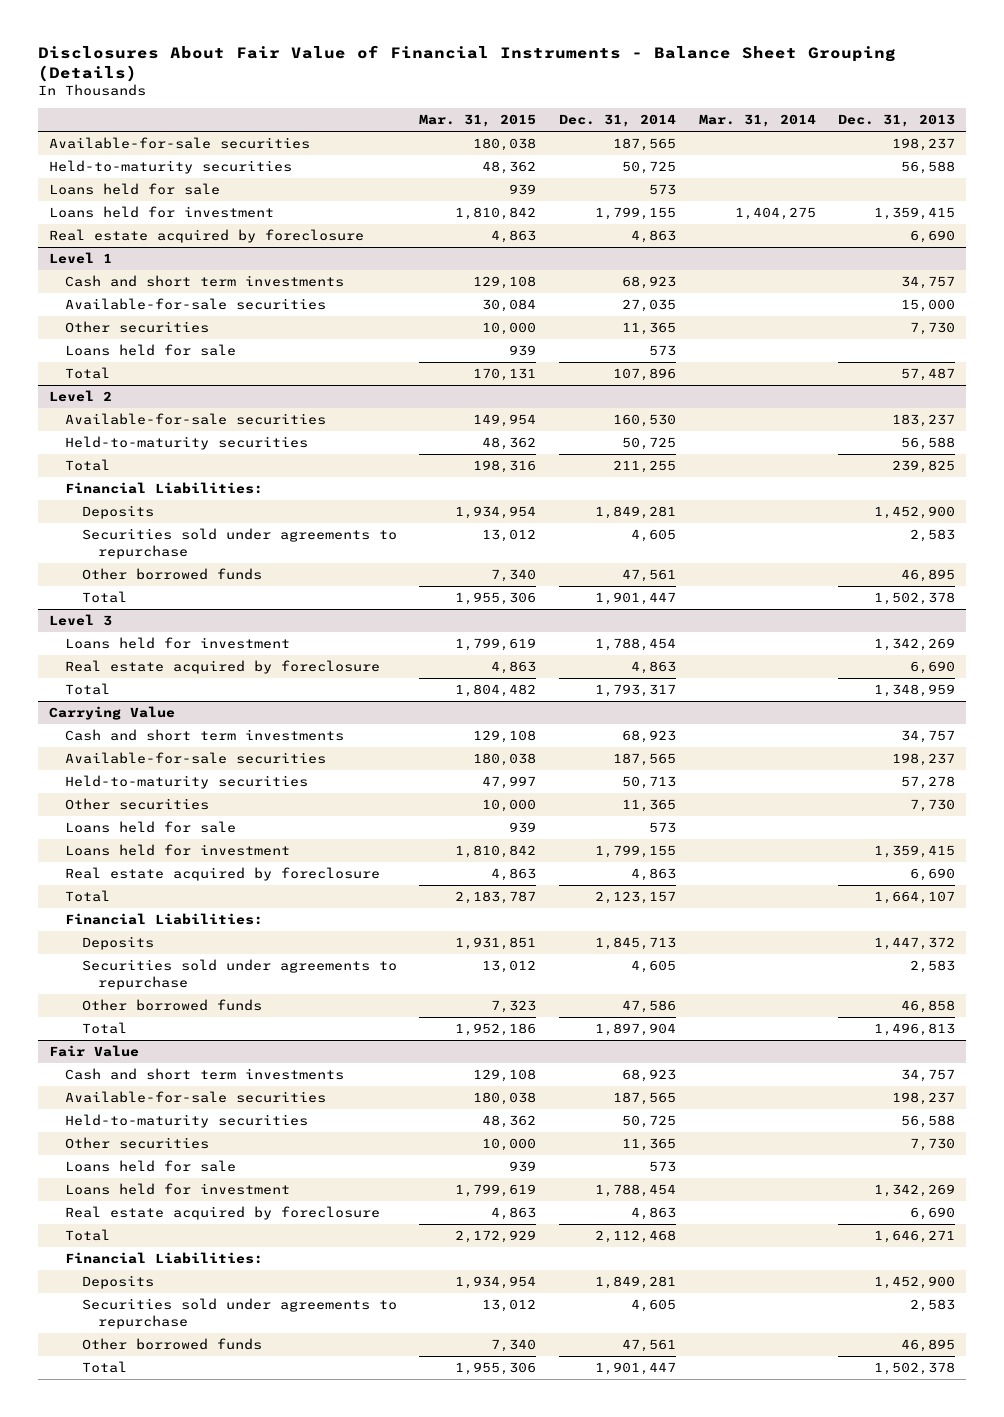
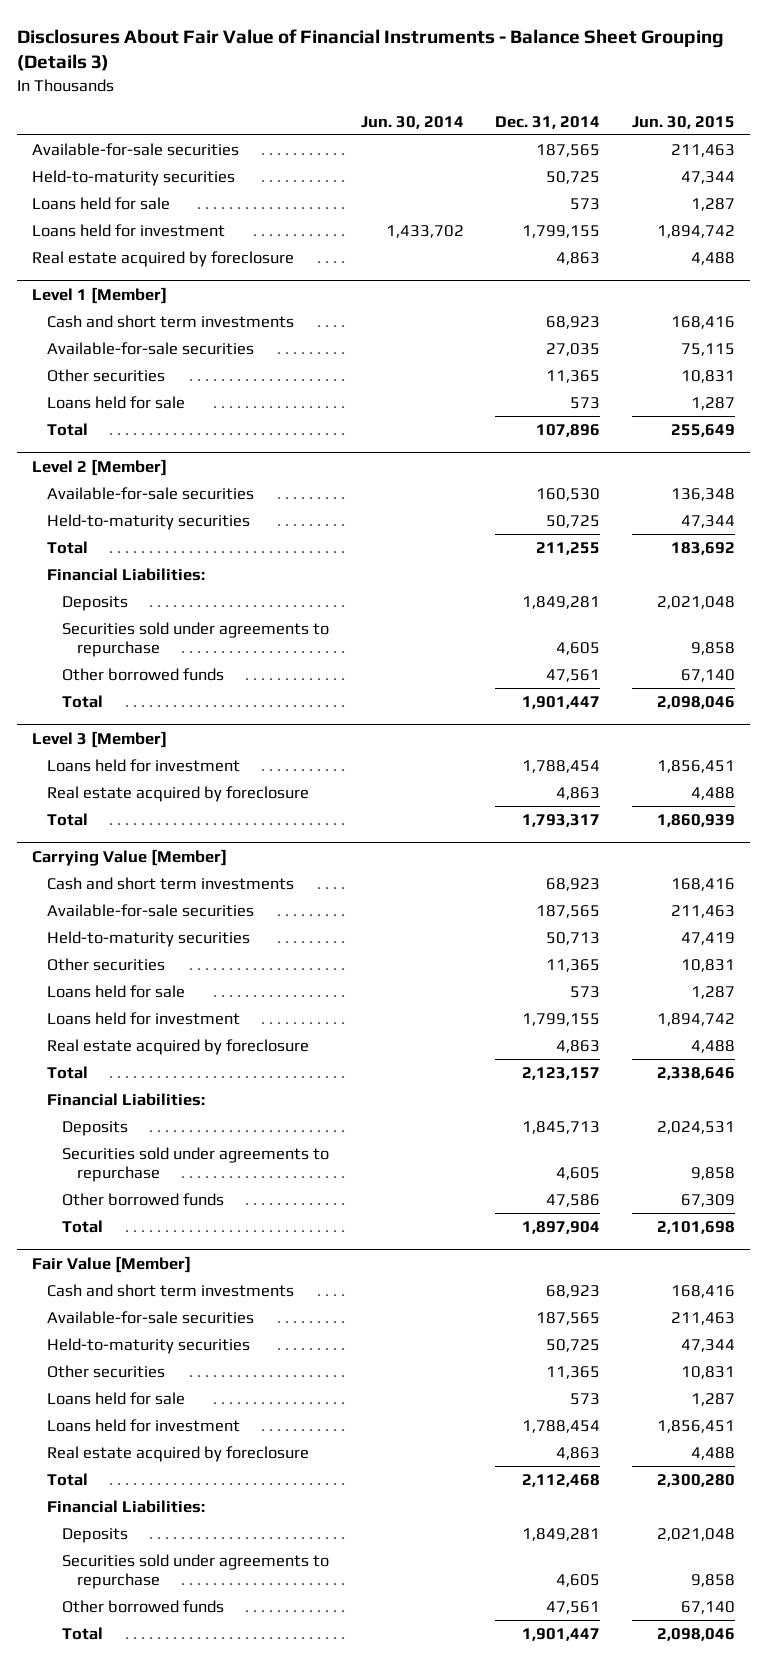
- Disclosures About Fair Value of Financial Instruments - Balance Sheet Grouping (Details)
+ Disclosures About Fair Value of Financial Instruments - Balance Sheet Grouping (Details 3)
- | Mar. 31, 2015 | Dec. 31, 2014 | Mar. 31, 2014 | Dec. 31, 2013
+ | Jun. 30, 2014 | Dec. 31, 2014 | Jun. 30, 2015
- Level 1
+ Level 1 [Member]
- Level 2
+ Level 2 [Member]
- Level 3
+ Level 3 [Member]
- Carrying Value
+ Carrying Value [Member]
- Fair Value
+ Fair Value [Member]

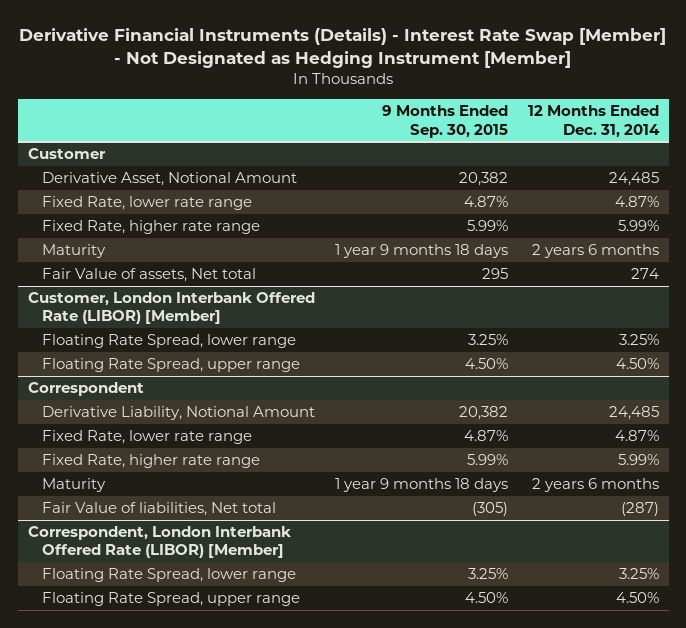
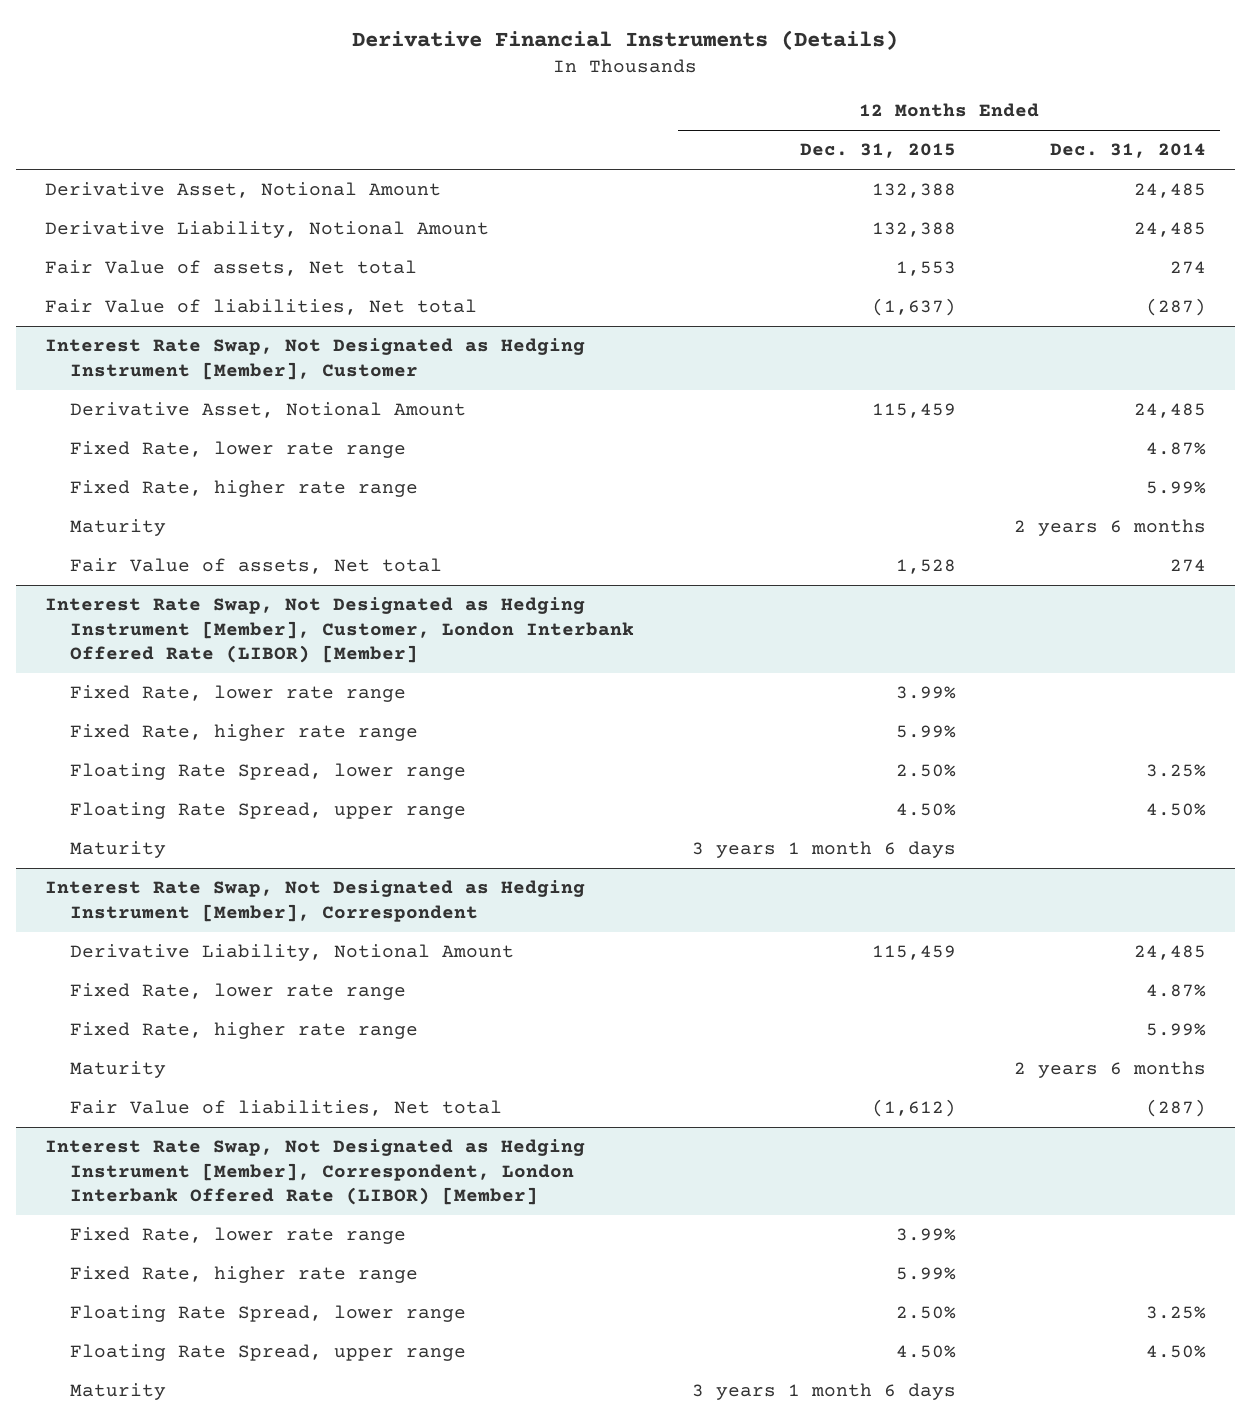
- Derivative Financial Instruments (Details) - Interest Rate Swap [Member] - Not Designated as Hedging Instrument [Member]
+ Derivative Financial Instruments (Details)
- | 9 Months Ended Sep. 30, 2015 | 12 Months Ended Dec. 31, 2014
+ | 12 Months Ended Dec. 31, 2015 | 12 Months Ended Dec. 31, 2014
- Customer
+ Derivative Liability, Notional Amount | 132,388 | 24,485
+ Fair Value of assets, Net total | 1,553 | 274
+ Fair Value of liabilities, Net total | (1,637) | (287)
+ Interest Rate Swap, Not Designated as Hedging Instrument [Member], Customer
+ Derivative Asset, Notional Amount | 115,459 | 24,485
- Customer, London Interbank Offered Rate (LIBOR) [Member]
+ Interest Rate Swap, Not Designated as Hedging Instrument [Member], Customer, London Interbank Offered Rate (LIBOR) [Member]
+ Fixed Rate, lower rate range | 3.99% |
+ Fixed Rate, higher rate range | 5.99% |
- Correspondent
+ Maturity | 3 years 1 month 6 days |
+ Interest Rate Swap, Not Designated as Hedging Instrument [Member], Correspondent
- Correspondent, London Interbank Offered Rate (LIBOR) [Member]
+ Interest Rate Swap, Not Designated as Hedging Instrument [Member], Correspondent, London Interbank Offered Rate (LIBOR) [Member]
+ Fixed Rate, lower rate range | 3.99% |
+ Fixed Rate, higher rate range | 5.99% |
+ Maturity | 3 years 1 month 6 days |

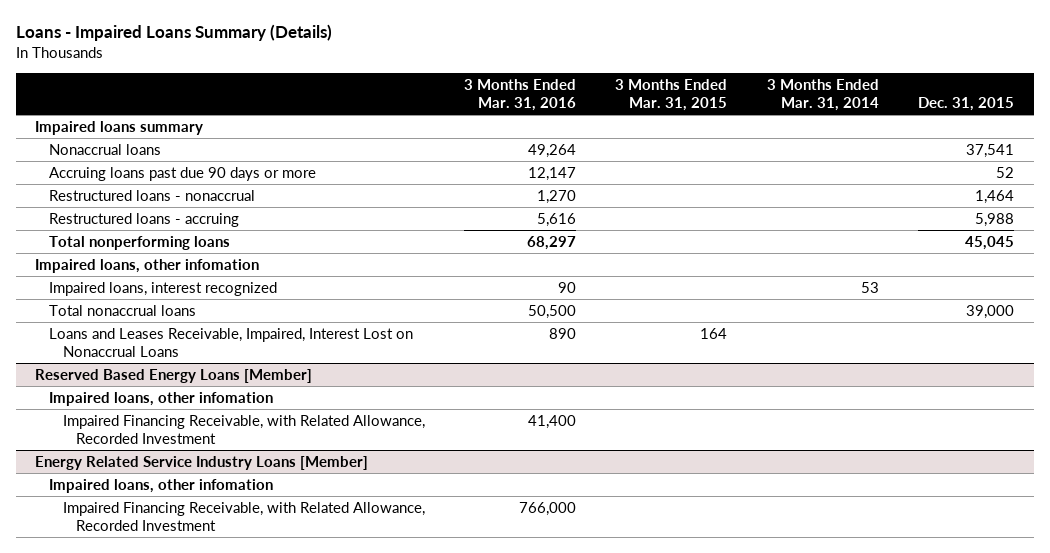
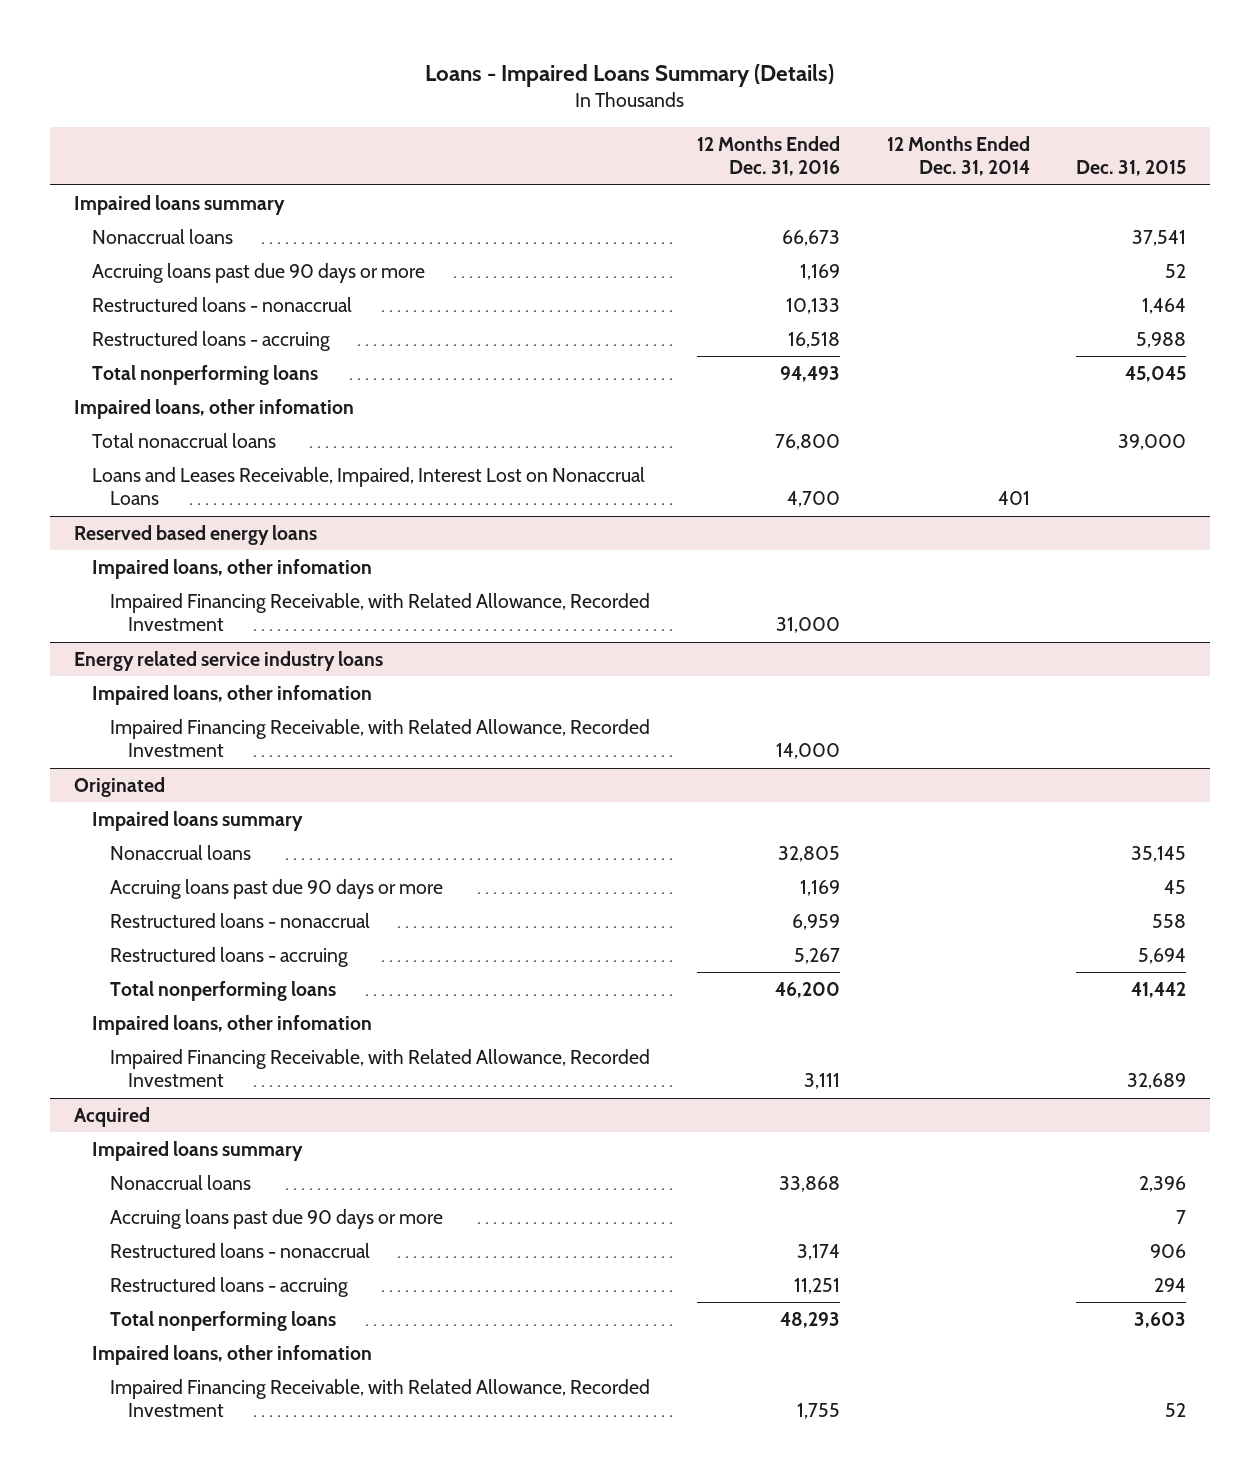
- | 3 Months Ended Mar. 31, 2016 | 3 Months Ended Mar. 31, 2015 | 3 Months Ended Mar. 31, 2014 | Dec. 31, 2015
+ | 12 Months Ended Dec. 31, 2016 | 12 Months Ended Dec. 31, 2014 | Dec. 31, 2015
- Impaired loans, interest recognized | 90 | | 53 |
- Reserved Based Energy Loans [Member]
+ Reserved based energy loans
- Energy Related Service Industry Loans [Member]
+ Energy related service industry loans
+ Originated
+ Impaired loans summary
+ Nonaccrual loans | 32,805 | | 35,145
+ Accruing loans past due 90 days or more | 1,169 | | 45
+ Restructured loans - nonaccrual | 6,959 | | 558
+ Restructured loans - accruing | 5,267 | | 5,694
+ Total nonperforming loans | 46,200 | | 41,442
+ Impaired loans, other infomation
+ Impaired Financing Receivable, with Related Allowance, Recorded Investment | 3,111 | | 32,689
+ Acquired
+ Impaired loans summary
+ Nonaccrual loans | 33,868 | | 2,396
+ Accruing loans past due 90 days or more | | | 7
+ Restructured loans - nonaccrual | 3,174 | | 906
+ Restructured loans - accruing | 11,251 | | 294
+ Total nonperforming loans | 48,293 | | 3,603
+ Impaired loans, other infomation
+ Impaired Financing Receivable, with Related Allowance, Recorded Investment | 1,755 | | 52

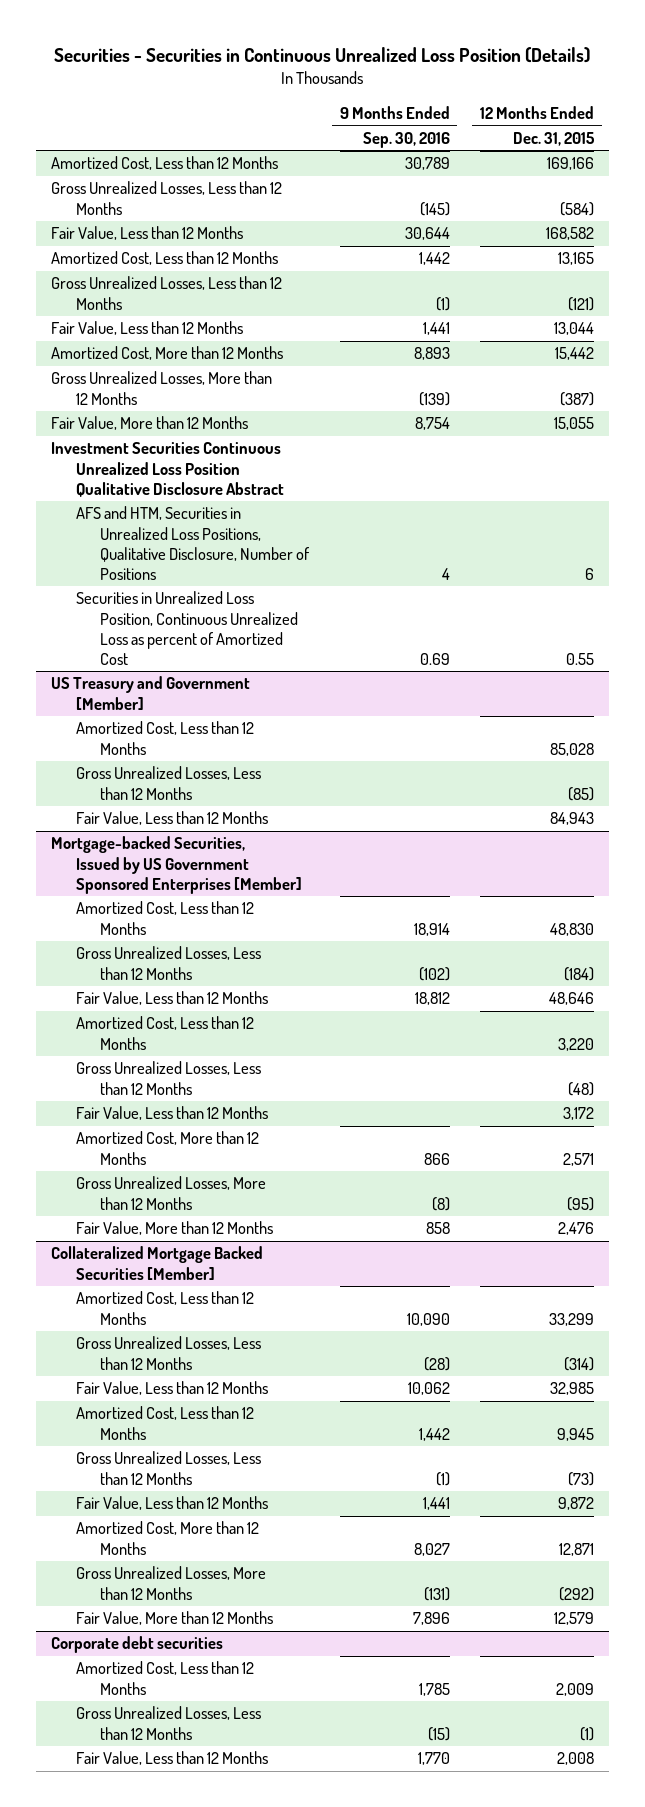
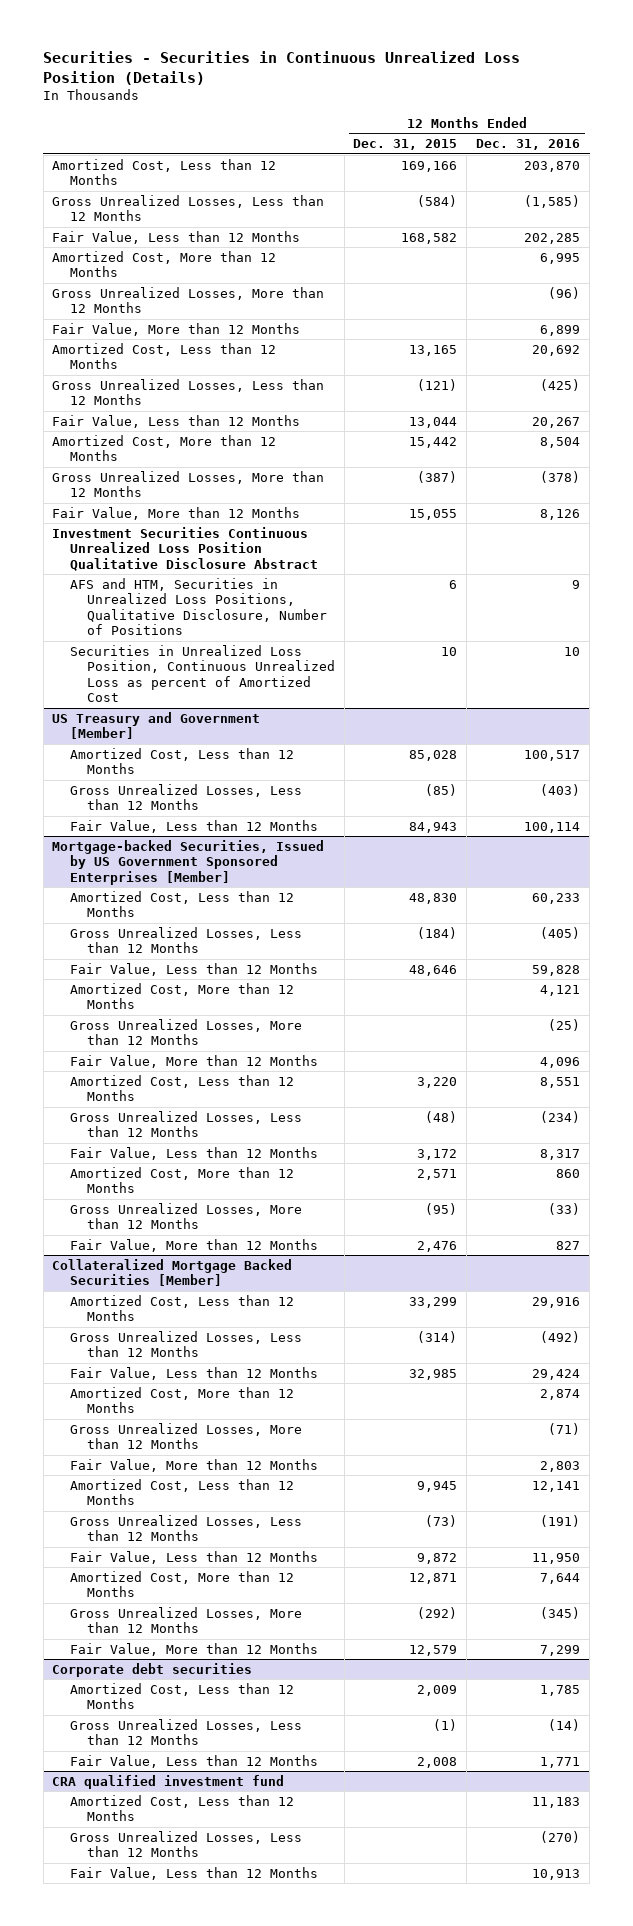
- | 9 Months Ended Sep. 30, 2016 | 12 Months Ended Dec. 31, 2015
+ | 12 Months Ended Dec. 31, 2015 | 12 Months Ended Dec. 31, 2016
+ Amortized Cost, More than 12 Months | | 6,995
+ Gross Unrealized Losses, More than 12 Months | | (96)
+ Fair Value, More than 12 Months | | 6,899
- Securities in Unrealized Loss Position, Continuous Unrealized Loss as percent of Amortized Cost | 0.69 | 0.55
+ Securities in Unrealized Loss Position, Continuous Unrealized Loss as percent of Amortized Cost | 10 | 10
@ Mortgage-backed Securities, Issued by US Government Sponsored Enterprises [Member]
+ Amortized Cost, More than 12 Months | | 4,121
+ Gross Unrealized Losses, More than 12 Months | | (25)
+ Fair Value, More than 12 Months | | 4,096
@ Collateralized Mortgage Backed Securities [Member]
+ Amortized Cost, More than 12 Months | | 2,874
+ Gross Unrealized Losses, More than 12 Months | | (71)
+ Fair Value, More than 12 Months | | 2,803
+ CRA qualified investment fund
+ Amortized Cost, Less than 12 Months | | 11,183
+ Gross Unrealized Losses, Less than 12 Months | | (270)
+ Fair Value, Less than 12 Months | | 10,913

